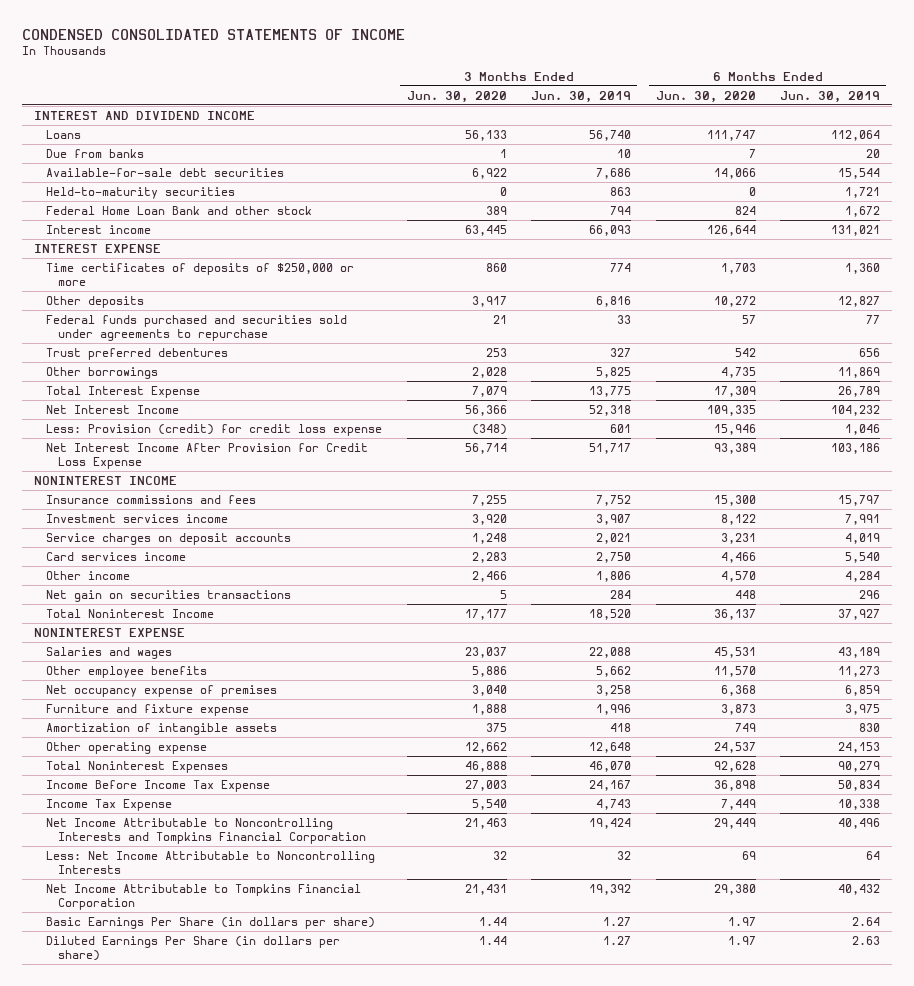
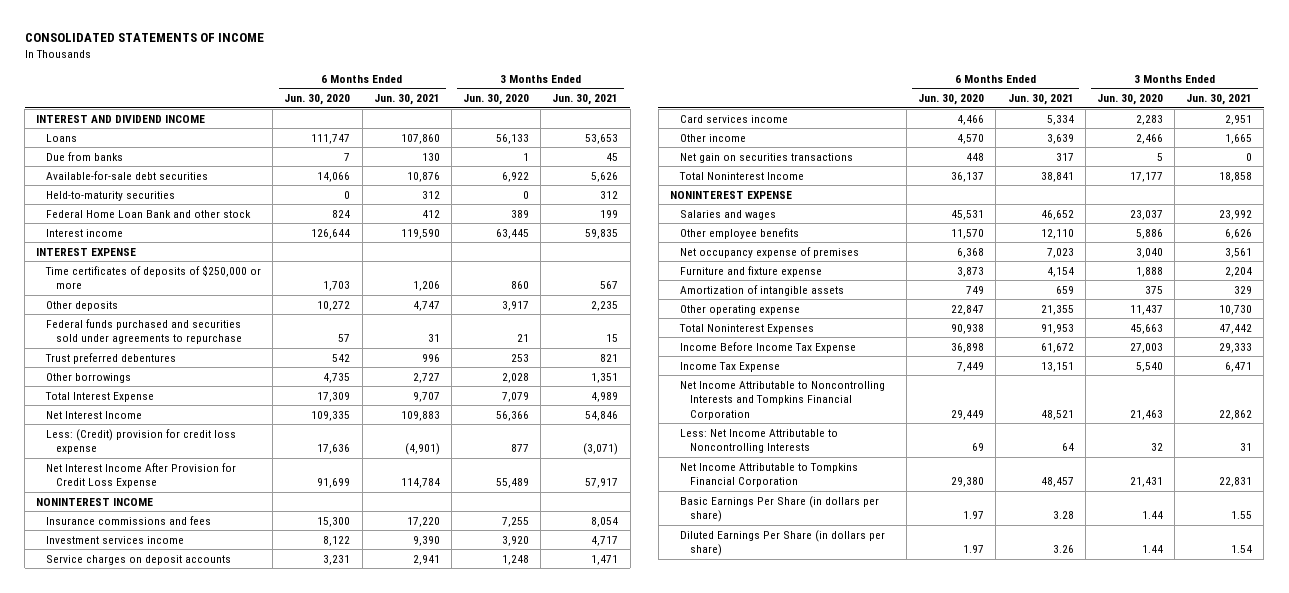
- CONDENSED CONSOLIDATED STATEMENTS OF INCOME
+ CONSOLIDATED STATEMENTS OF INCOME
- | 3 Months Ended Jun. 30, 2020 | 3 Months Ended Jun. 30, 2019 | 6 Months Ended Jun. 30, 2020 | 6 Months Ended Jun. 30, 2019
+ | 6 Months Ended Jun. 30, 2020 | 6 Months Ended Jun. 30, 2021 | 3 Months Ended Jun. 30, 2020 | 3 Months Ended Jun. 30, 2021
- Less: Provision (credit) for credit loss expense | (348) | 601 | 15,946 | 1,046
- Net Interest Income After Provision for Credit Loss Expense | 56,714 | 51,717 | 93,389 | 103,186
+ Less: (Credit) provision for credit loss expense | 17,636 | (4,901) | 877 | (3,071)
+ Net Interest Income After Provision for Credit Loss Expense | 91,699 | 114,784 | 55,489 | 57,917
- Other operating expense | 12,662 | 12,648 | 24,537 | 24,153
- Total Noninterest Expenses | 46,888 | 46,070 | 92,628 | 90,279
+ Other operating expense | 22,847 | 21,355 | 11,437 | 10,730
+ Total Noninterest Expenses | 90,938 | 91,953 | 45,663 | 47,442

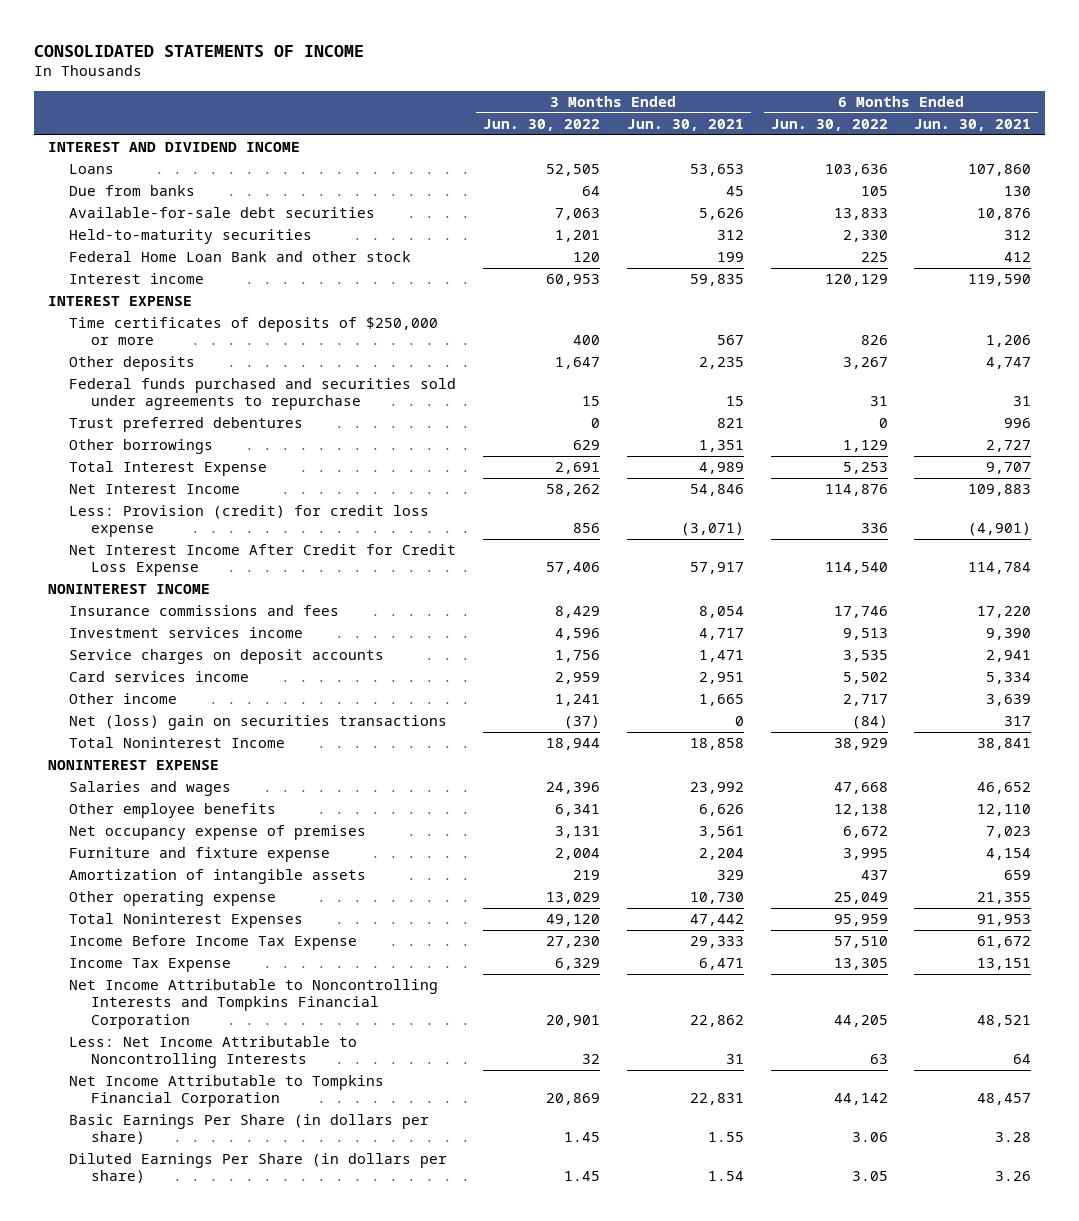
- | 6 Months Ended Jun. 30, 2020 | 6 Months Ended Jun. 30, 2021 | 3 Months Ended Jun. 30, 2020 | 3 Months Ended Jun. 30, 2021
+ | 3 Months Ended Jun. 30, 2022 | 3 Months Ended Jun. 30, 2021 | 6 Months Ended Jun. 30, 2022 | 6 Months Ended Jun. 30, 2021
- Less: (Credit) provision for credit loss expense | 17,636 | (4,901) | 877 | (3,071)
- Net Interest Income After Provision for Credit Loss Expense | 91,699 | 114,784 | 55,489 | 57,917
+ Less: Provision (credit) for credit loss expense | 856 | (3,071) | 336 | (4,901)
+ Net Interest Income After Credit for Credit Loss Expense | 57,406 | 57,917 | 114,540 | 114,784
- Net gain on securities transactions | 448 | 317 | 5 | 0
+ Net (loss) gain on securities transactions | (37) | 0 | (84) | 317

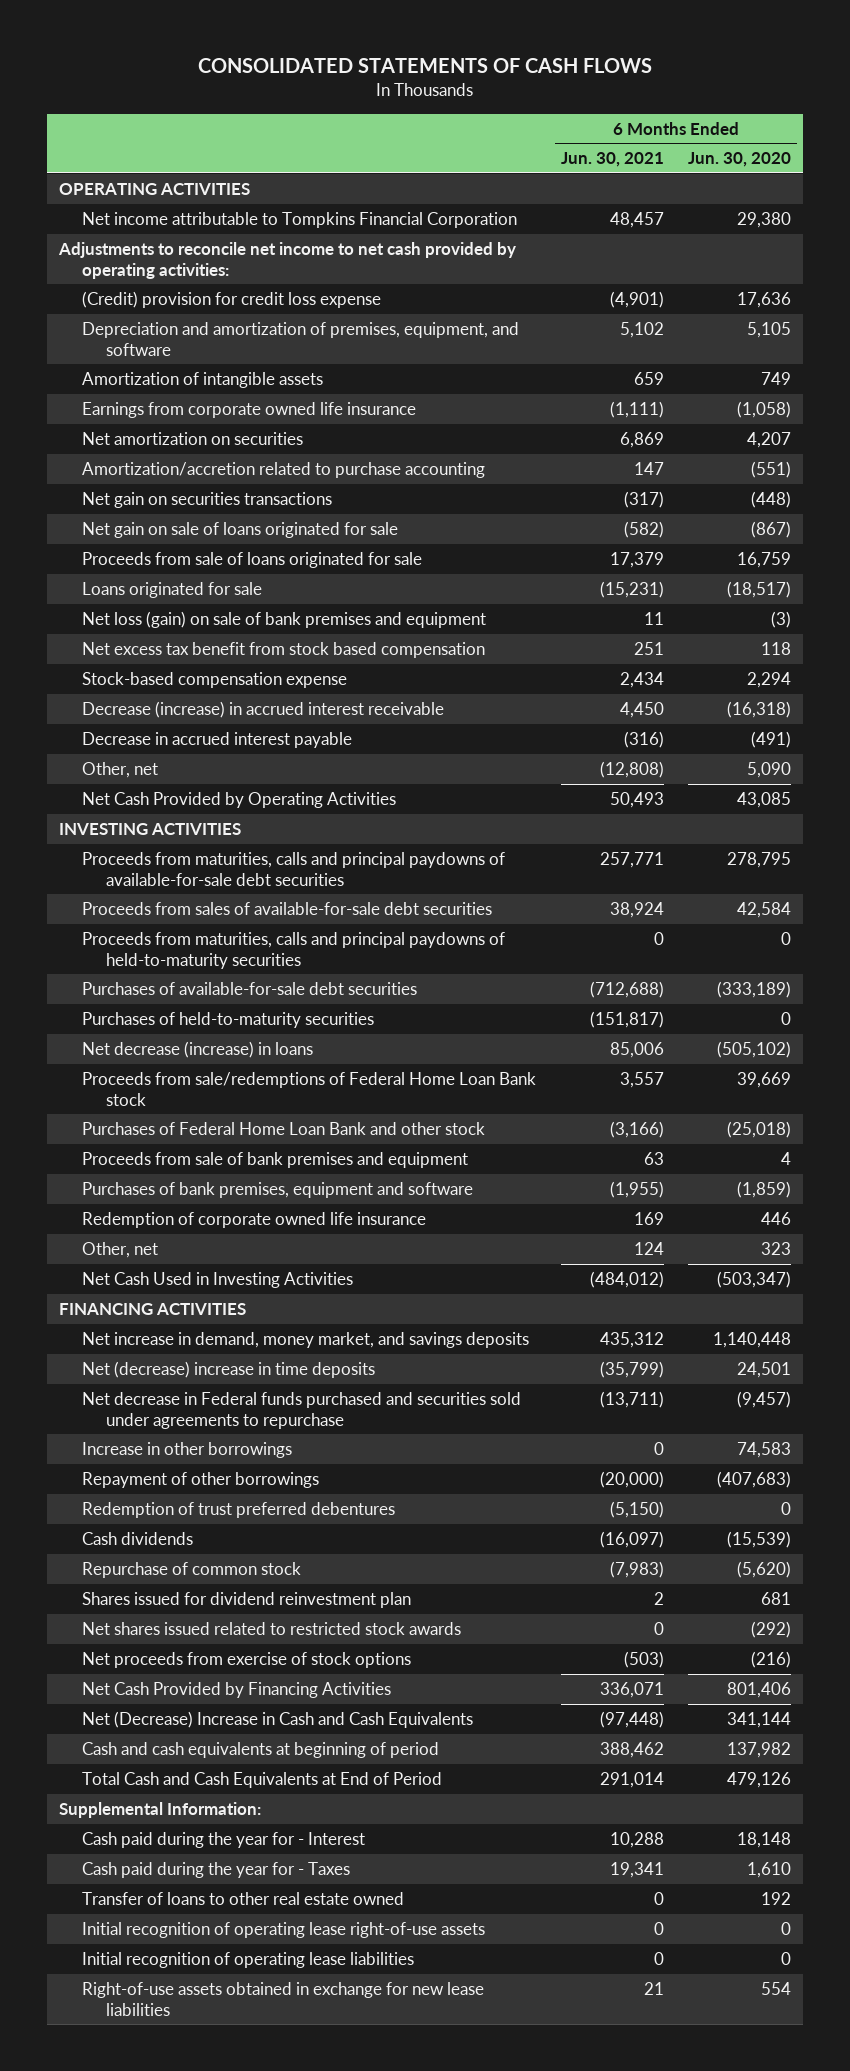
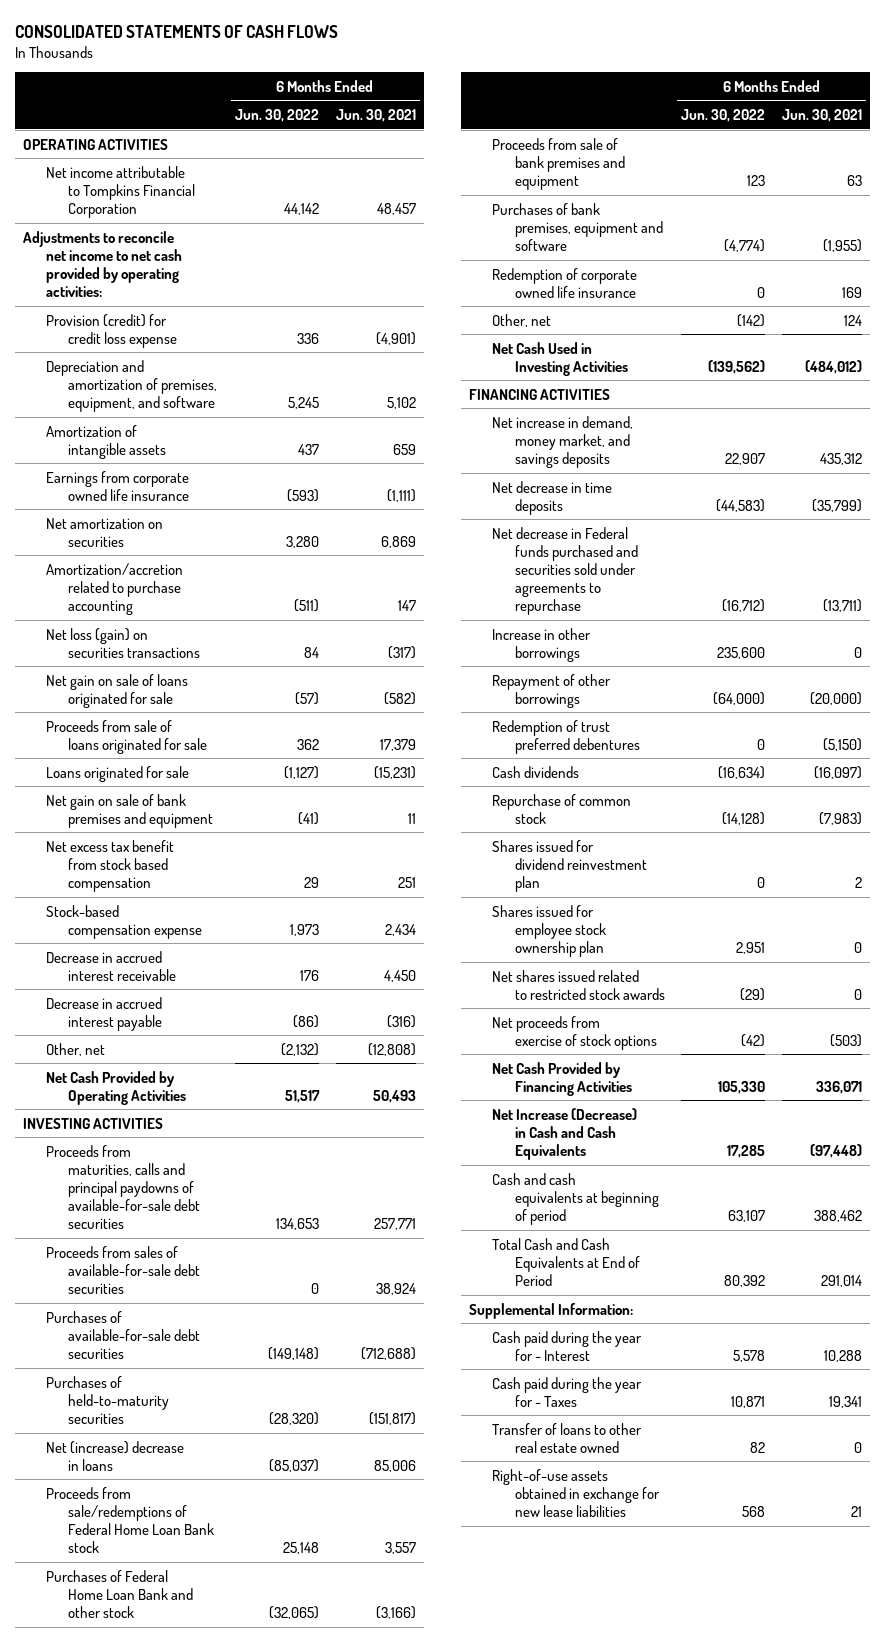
- | 6 Months Ended Jun. 30, 2021 | 6 Months Ended Jun. 30, 2020
+ | 6 Months Ended Jun. 30, 2022 | 6 Months Ended Jun. 30, 2021
- (Credit) provision for credit loss expense | (4,901) | 17,636
+ Provision (credit) for credit loss expense | 336 | (4,901)
- Net gain on securities transactions | (317) | (448)
+ Net loss (gain) on securities transactions | 84 | (317)
- Net loss (gain) on sale of bank premises and equipment | 11 | (3)
+ Net gain on sale of bank premises and equipment | (41) | 11
- Decrease (increase) in accrued interest receivable | 4,450 | (16,318)
+ Decrease in accrued interest receivable | 176 | 4,450
- Proceeds from maturities, calls and principal paydowns of held-to-maturity securities | 0 | 0
- Net decrease (increase) in loans | 85,006 | (505,102)
+ Net (increase) decrease in loans | (85,037) | 85,006
- Net (decrease) increase in time deposits | (35,799) | 24,501
+ Net decrease in time deposits | (44,583) | (35,799)
+ Shares issued for employee stock ownership plan | 2,951 | 0
- Net (Decrease) Increase in Cash and Cash Equivalents | (97,448) | 341,144
+ Net Increase (Decrease) in Cash and Cash Equivalents | 17,285 | (97,448)
- Initial recognition of operating lease right-of-use assets | 0 | 0
- Initial recognition of operating lease liabilities | 0 | 0

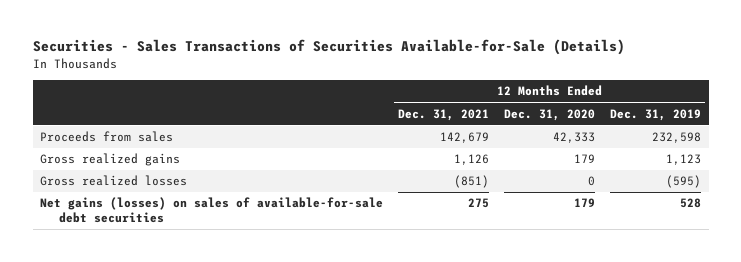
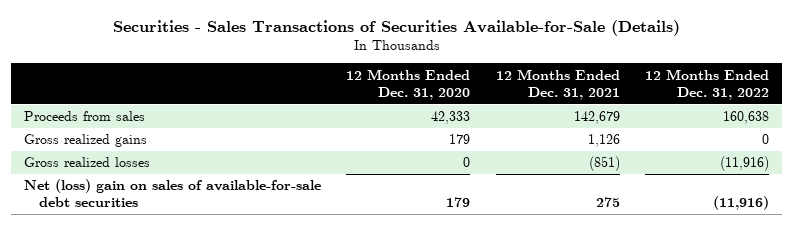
- | 12 Months Ended Dec. 31, 2021 | 12 Months Ended Dec. 31, 2020 | 12 Months Ended Dec. 31, 2019
+ | 12 Months Ended Dec. 31, 2020 | 12 Months Ended Dec. 31, 2021 | 12 Months Ended Dec. 31, 2022
- Net gains (losses) on sales of available-for-sale debt securities | 275 | 179 | 528
+ Net (loss) gain on sales of available-for-sale debt securities | 179 | 275 | (11,916)

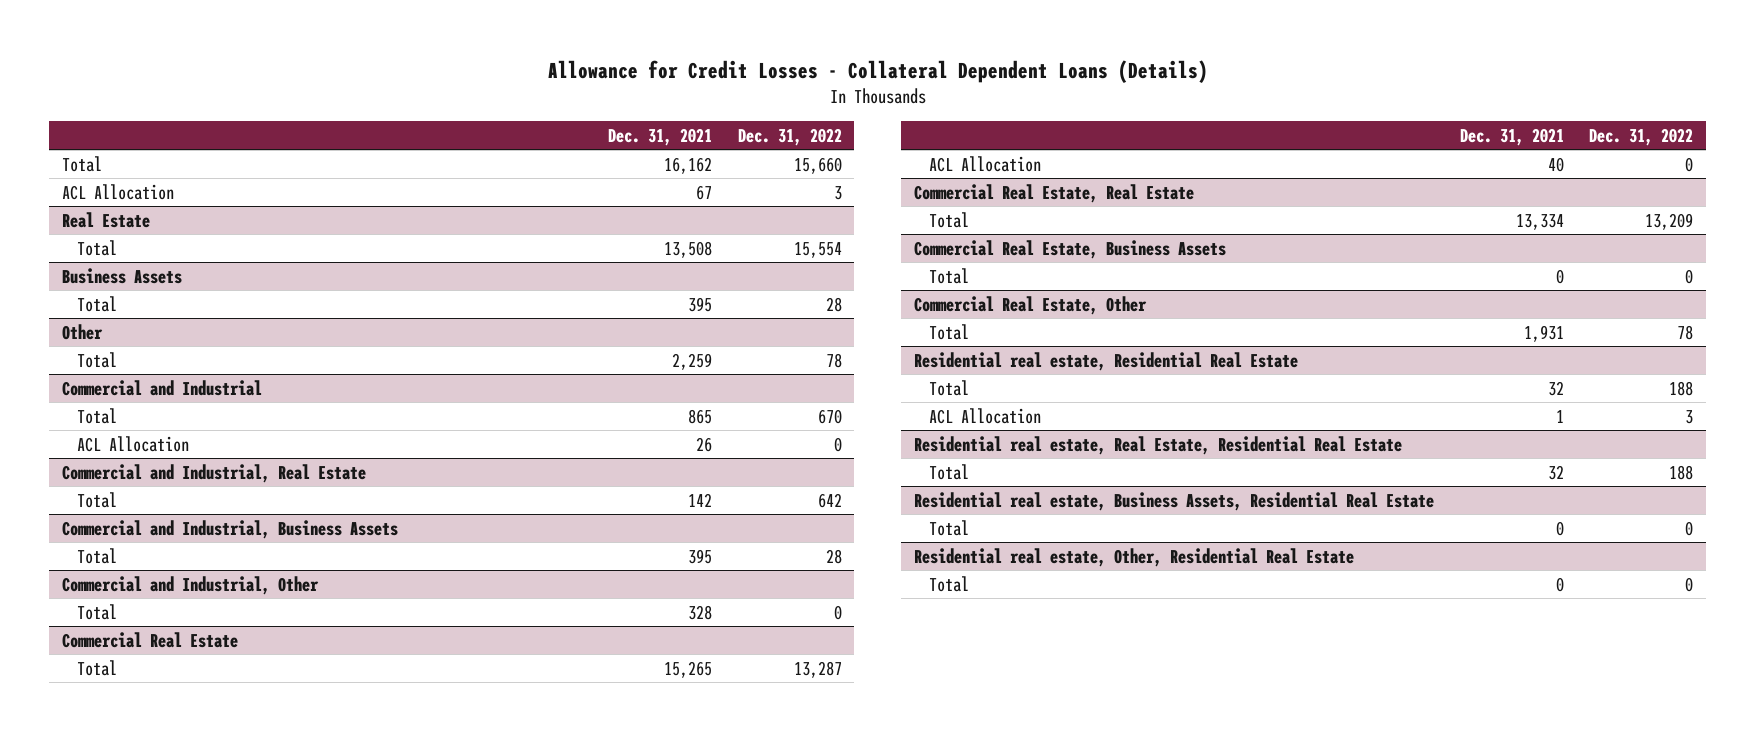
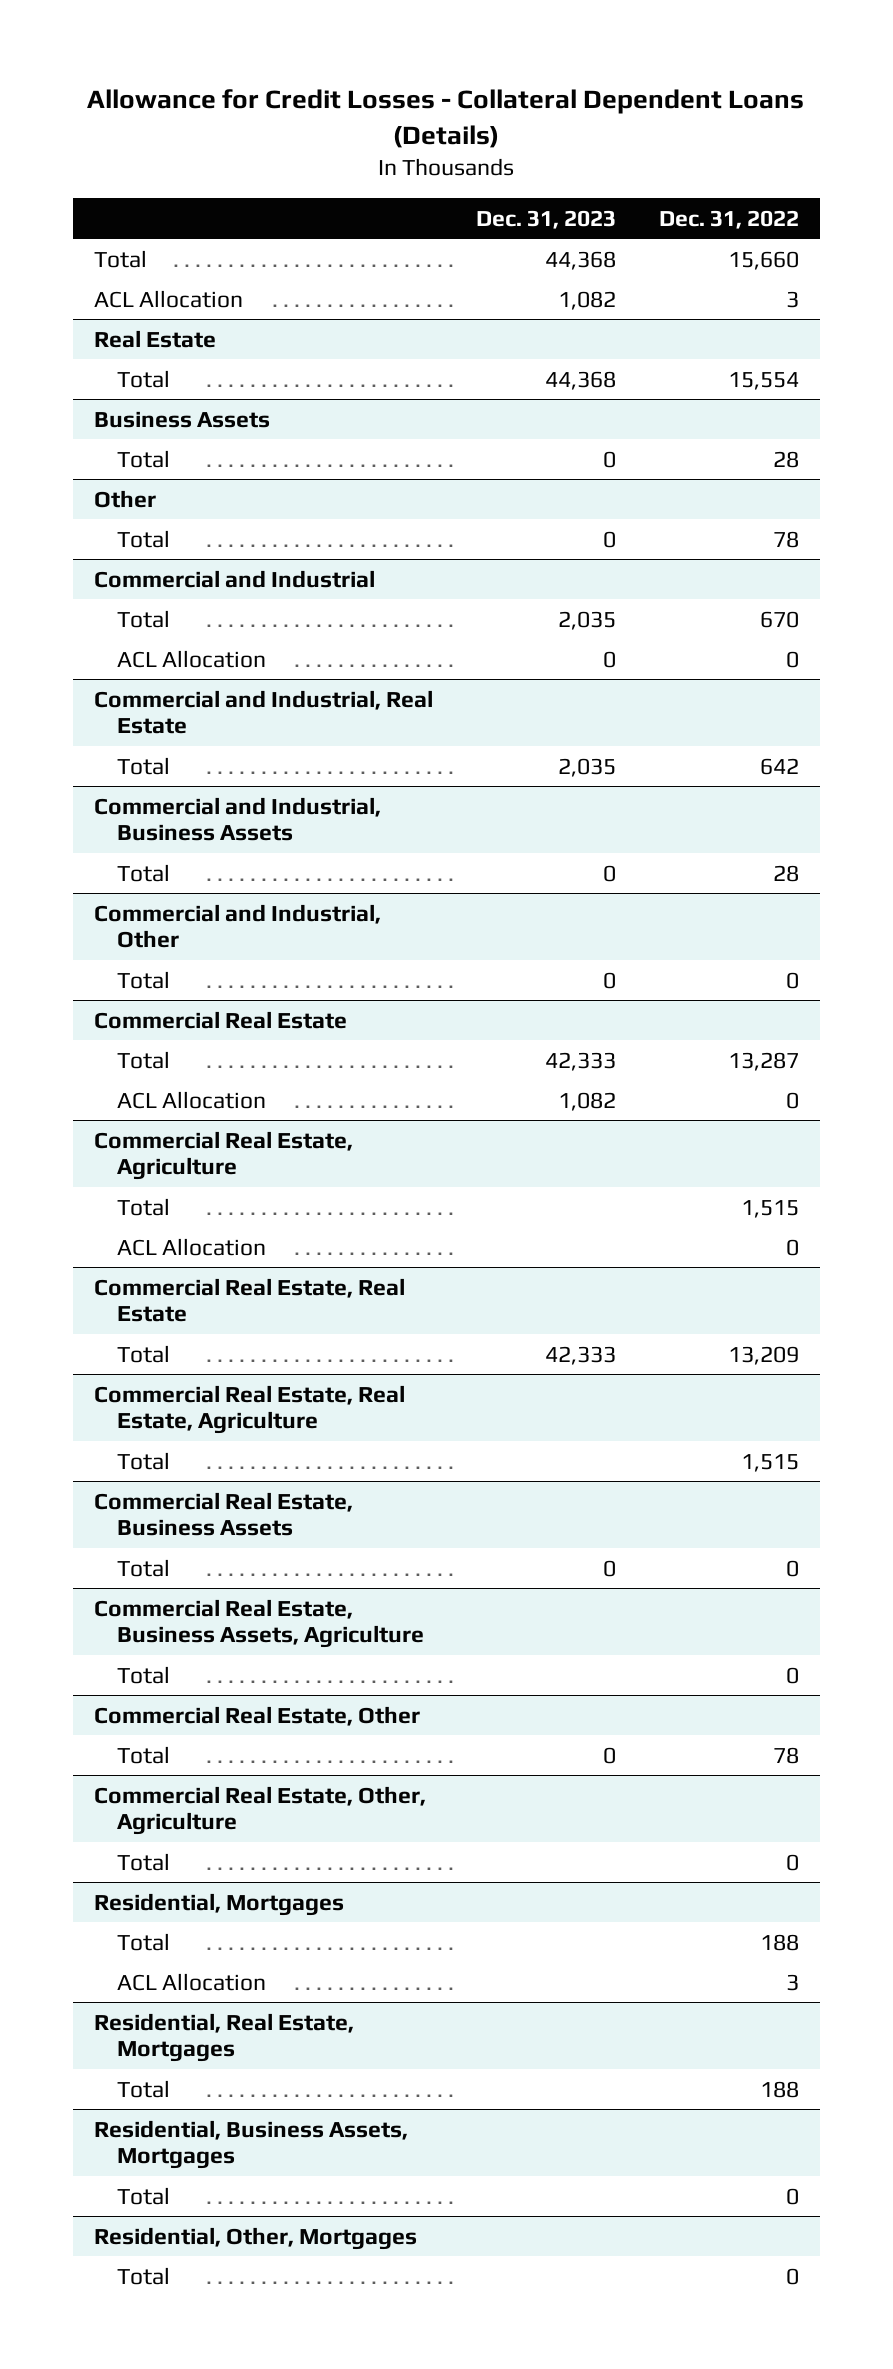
- | Dec. 31, 2021 | Dec. 31, 2022
+ | Dec. 31, 2023 | Dec. 31, 2022
+ Commercial Real Estate, Agriculture
+ Total | | 1,515
+ ACL Allocation | | 0
+ Commercial Real Estate, Real Estate, Agriculture
+ Total | | 1,515
+ Commercial Real Estate, Business Assets, Agriculture
+ Total | | 0
- Residential real estate, Residential Real Estate
+ Commercial Real Estate, Other, Agriculture
+ Total | | 0
+ Residential, Mortgages
- Residential real estate, Real Estate, Residential Real Estate
+ Residential, Real Estate, Mortgages
- Residential real estate, Business Assets, Residential Real Estate
+ Residential, Business Assets, Mortgages
- Residential real estate, Other, Residential Real Estate
+ Residential, Other, Mortgages

